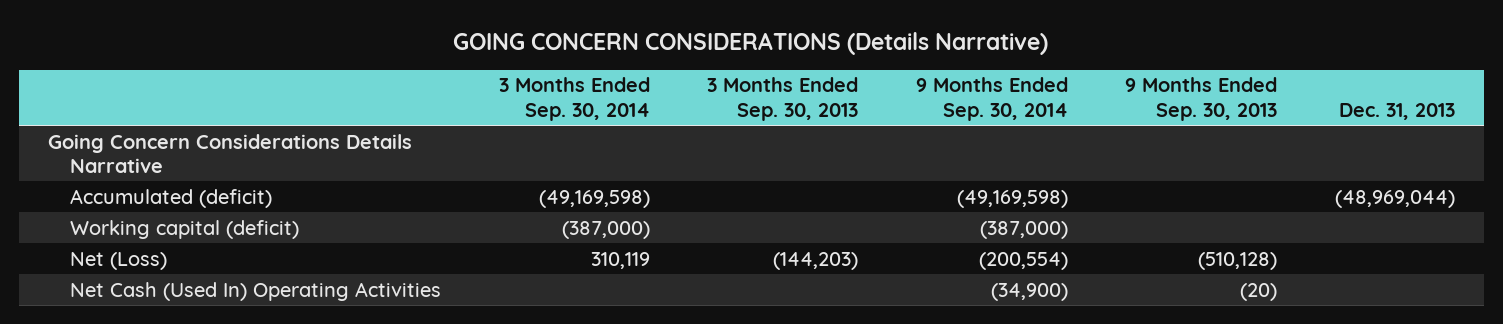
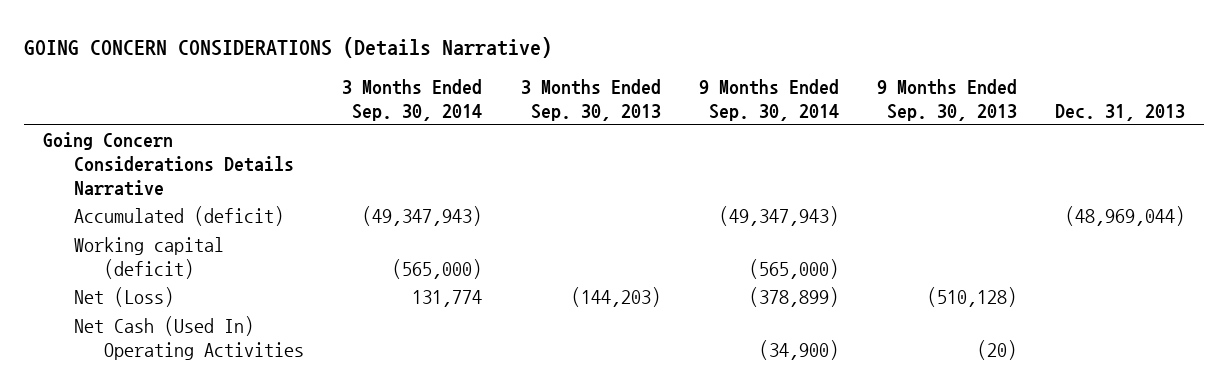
- Accumulated (deficit) | (49,169,598) | | (49,169,598) | | (48,969,044)
- Working capital (deficit) | (387,000) | | (387,000) | |
- Net (Loss) | 310,119 | (144,203) | (200,554) | (510,128) |
+ Accumulated (deficit) | (49,347,943) | | (49,347,943) | | (48,969,044)
+ Working capital (deficit) | (565,000) | | (565,000) | |
+ Net (Loss) | 131,774 | (144,203) | (378,899) | (510,128) |

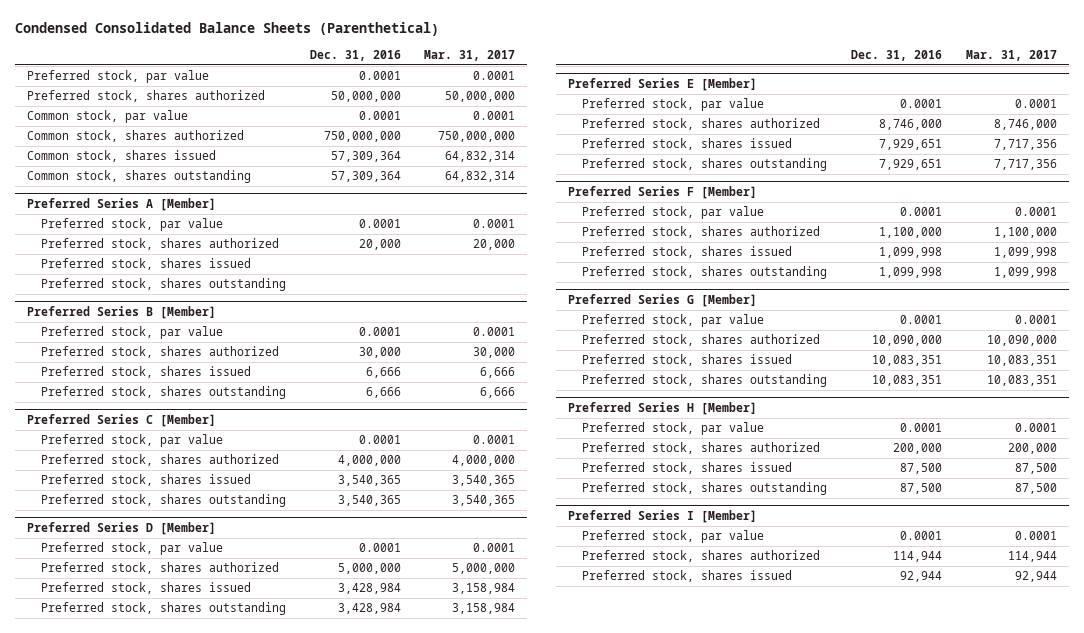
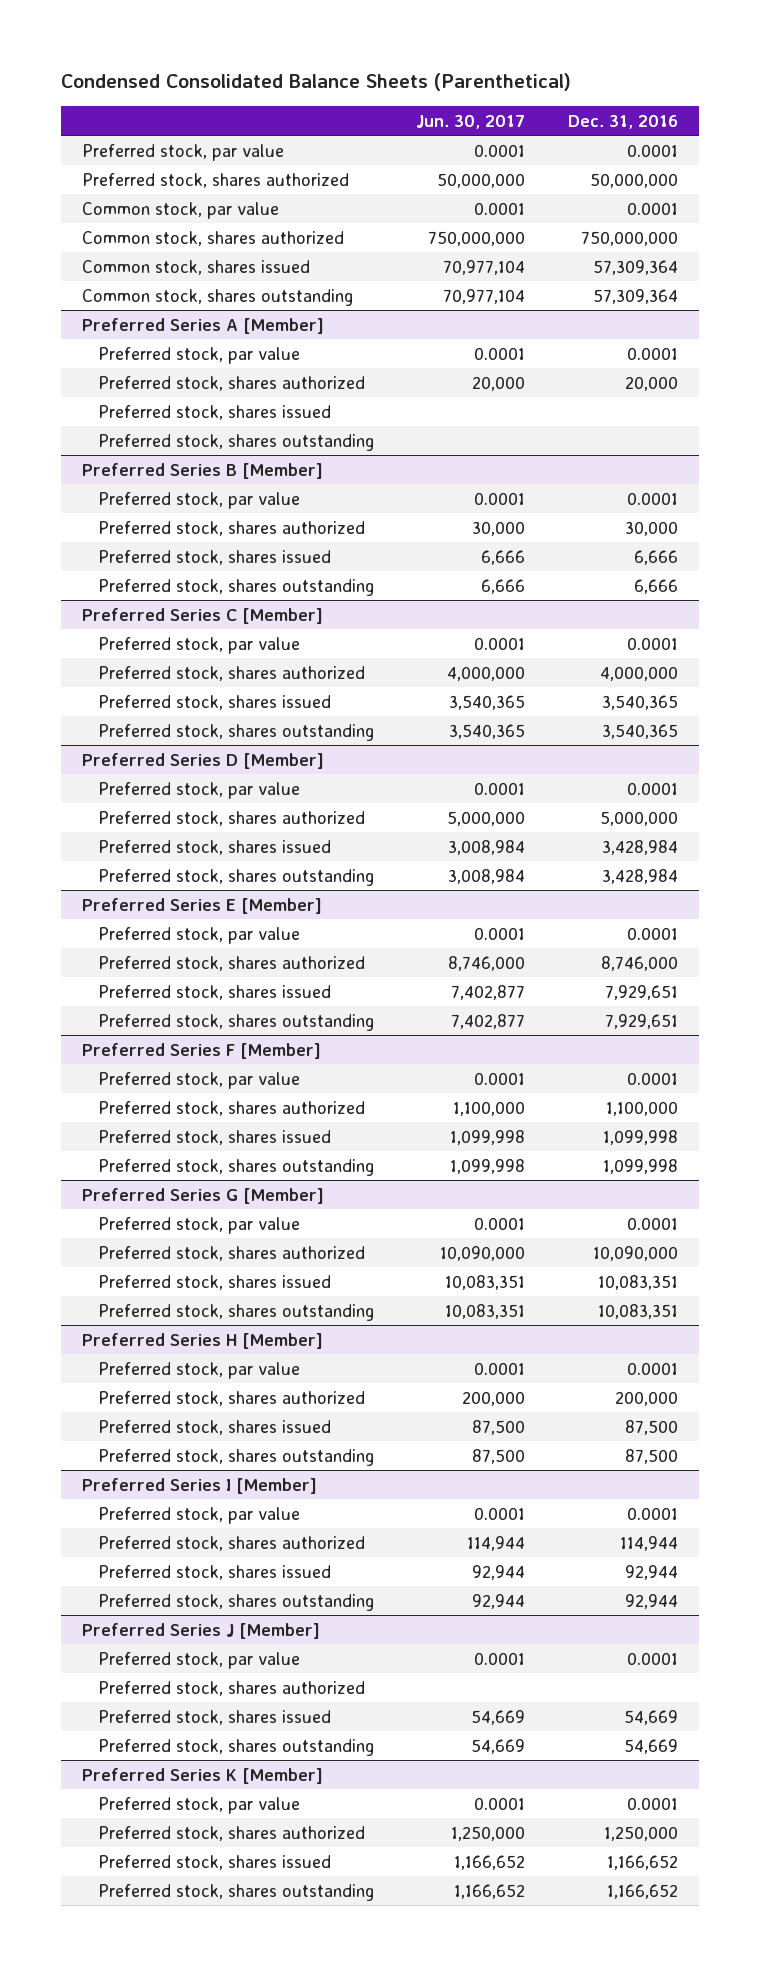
- | Dec. 31, 2016 | Mar. 31, 2017
+ | Jun. 30, 2017 | Dec. 31, 2016
@ Preferred Series I [Member]
+ Preferred stock, shares outstanding | 92,944 | 92,944
+ Preferred Series J [Member]
+ Preferred stock, par value | 0.0001 | 0.0001
+ Preferred stock, shares authorized
+ Preferred stock, shares issued | 54,669 | 54,669
+ Preferred stock, shares outstanding | 54,669 | 54,669
+ Preferred Series K [Member]
+ Preferred stock, par value | 0.0001 | 0.0001
+ Preferred stock, shares authorized | 1,250,000 | 1,250,000
+ Preferred stock, shares issued | 1,166,652 | 1,166,652
+ Preferred stock, shares outstanding | 1,166,652 | 1,166,652

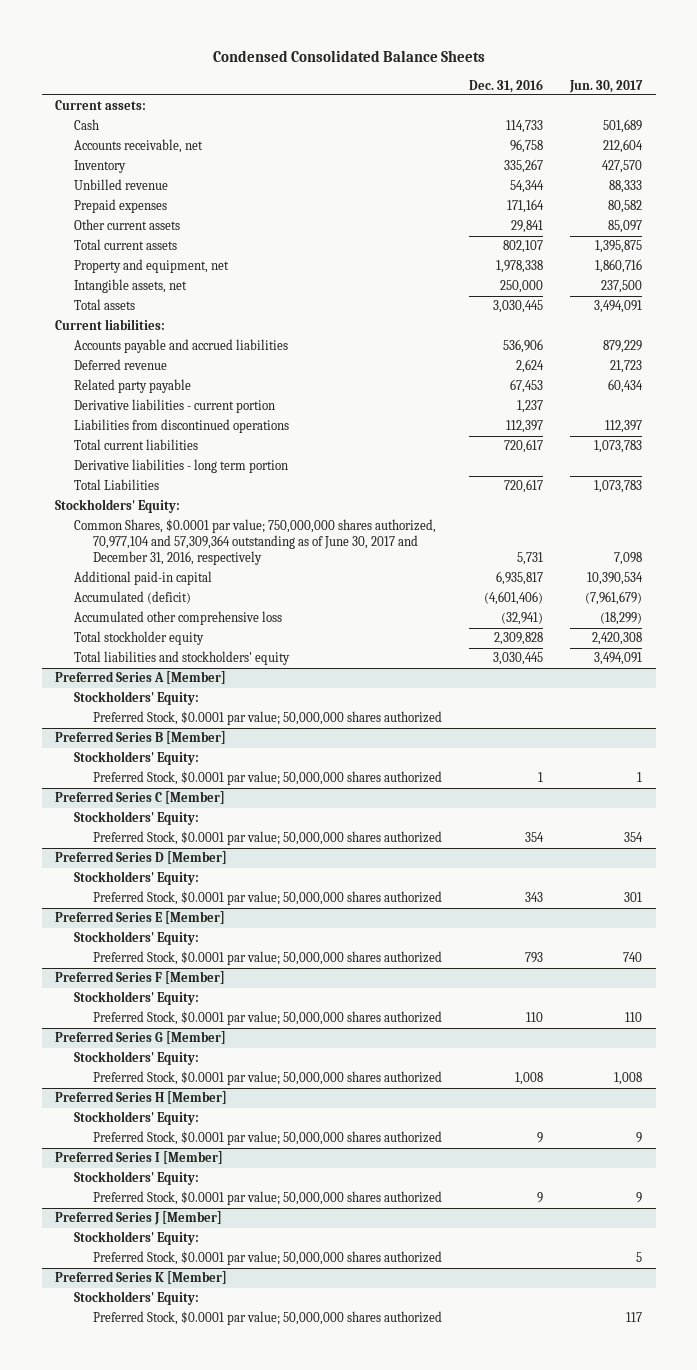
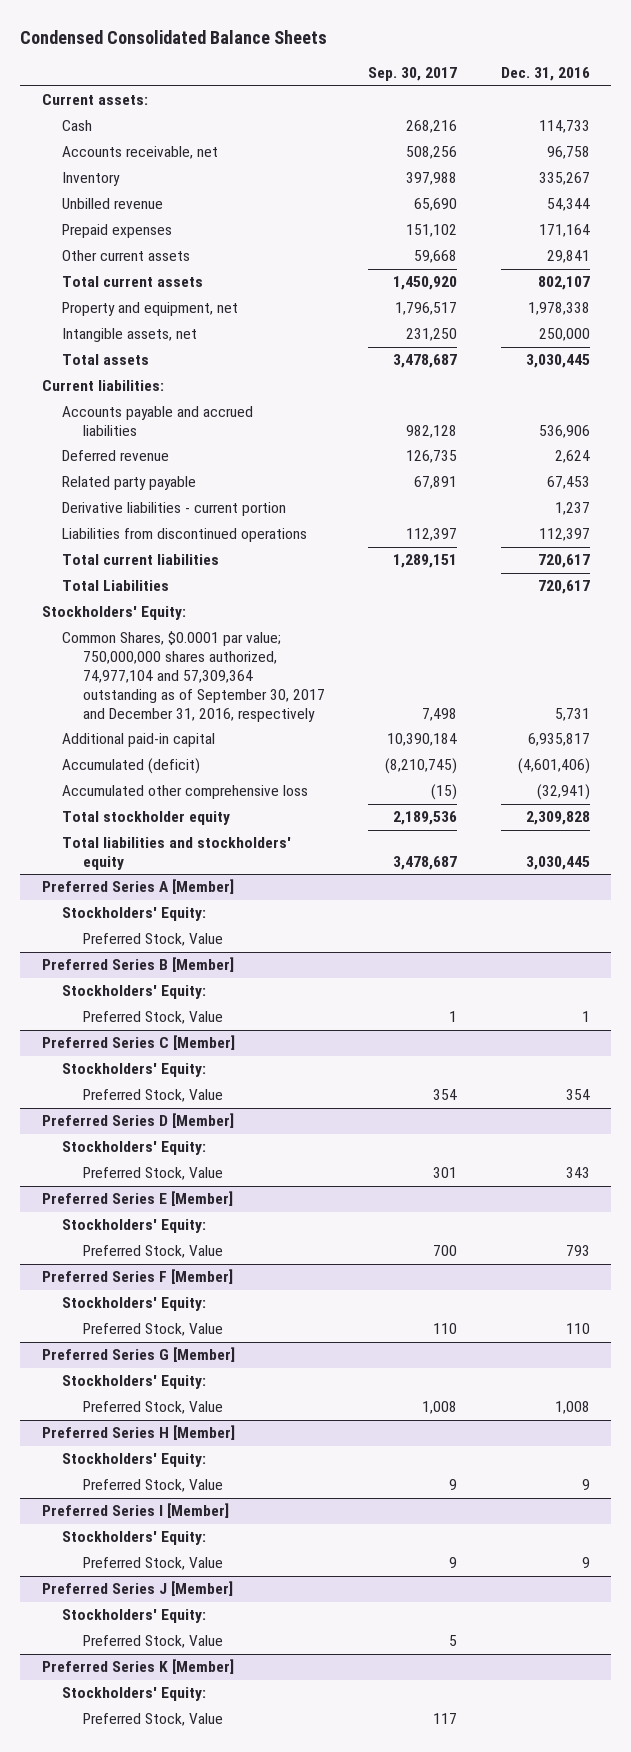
- | Dec. 31, 2016 | Jun. 30, 2017
+ | Sep. 30, 2017 | Dec. 31, 2016
- Derivative liabilities - long term portion
- Common Shares, $0.0001 par value; 750,000,000 shares authorized, 70,977,104 and 57,309,364 outstanding as of June 30, 2017 and December 31, 2016, respectively | 5,731 | 7,098
+ Common Shares, $0.0001 par value; 750,000,000 shares authorized, 74,977,104 and 57,309,364 outstanding as of September 30, 2017 and December 31, 2016, respectively | 7,498 | 5,731
@ Preferred Series A [Member]
- Preferred Stock, $0.0001 par value; 50,000,000 shares authorized
+ Preferred Stock, Value
@ Preferred Series B [Member]
- Preferred Stock, $0.0001 par value; 50,000,000 shares authorized | 1 | 1
+ Preferred Stock, Value | 1 | 1
@ Preferred Series C [Member]
- Preferred Stock, $0.0001 par value; 50,000,000 shares authorized | 354 | 354
+ Preferred Stock, Value | 354 | 354
@ Preferred Series D [Member]
- Preferred Stock, $0.0001 par value; 50,000,000 shares authorized | 343 | 301
+ Preferred Stock, Value | 301 | 343
@ Preferred Series E [Member]
- Preferred Stock, $0.0001 par value; 50,000,000 shares authorized | 793 | 740
+ Preferred Stock, Value | 700 | 793
@ Preferred Series F [Member]
- Preferred Stock, $0.0001 par value; 50,000,000 shares authorized | 110 | 110
+ Preferred Stock, Value | 110 | 110
@ Preferred Series G [Member]
- Preferred Stock, $0.0001 par value; 50,000,000 shares authorized | 1,008 | 1,008
+ Preferred Stock, Value | 1,008 | 1,008
@ Preferred Series H [Member]
- Preferred Stock, $0.0001 par value; 50,000,000 shares authorized | 9 | 9
+ Preferred Stock, Value | 9 | 9
@ Preferred Series I [Member]
- Preferred Stock, $0.0001 par value; 50,000,000 shares authorized | 9 | 9
+ Preferred Stock, Value | 9 | 9
@ Preferred Series J [Member]
- Preferred Stock, $0.0001 par value; 50,000,000 shares authorized | | 5
+ Preferred Stock, Value | 5 |
@ Preferred Series K [Member]
- Preferred Stock, $0.0001 par value; 50,000,000 shares authorized | | 117
+ Preferred Stock, Value | 117 |

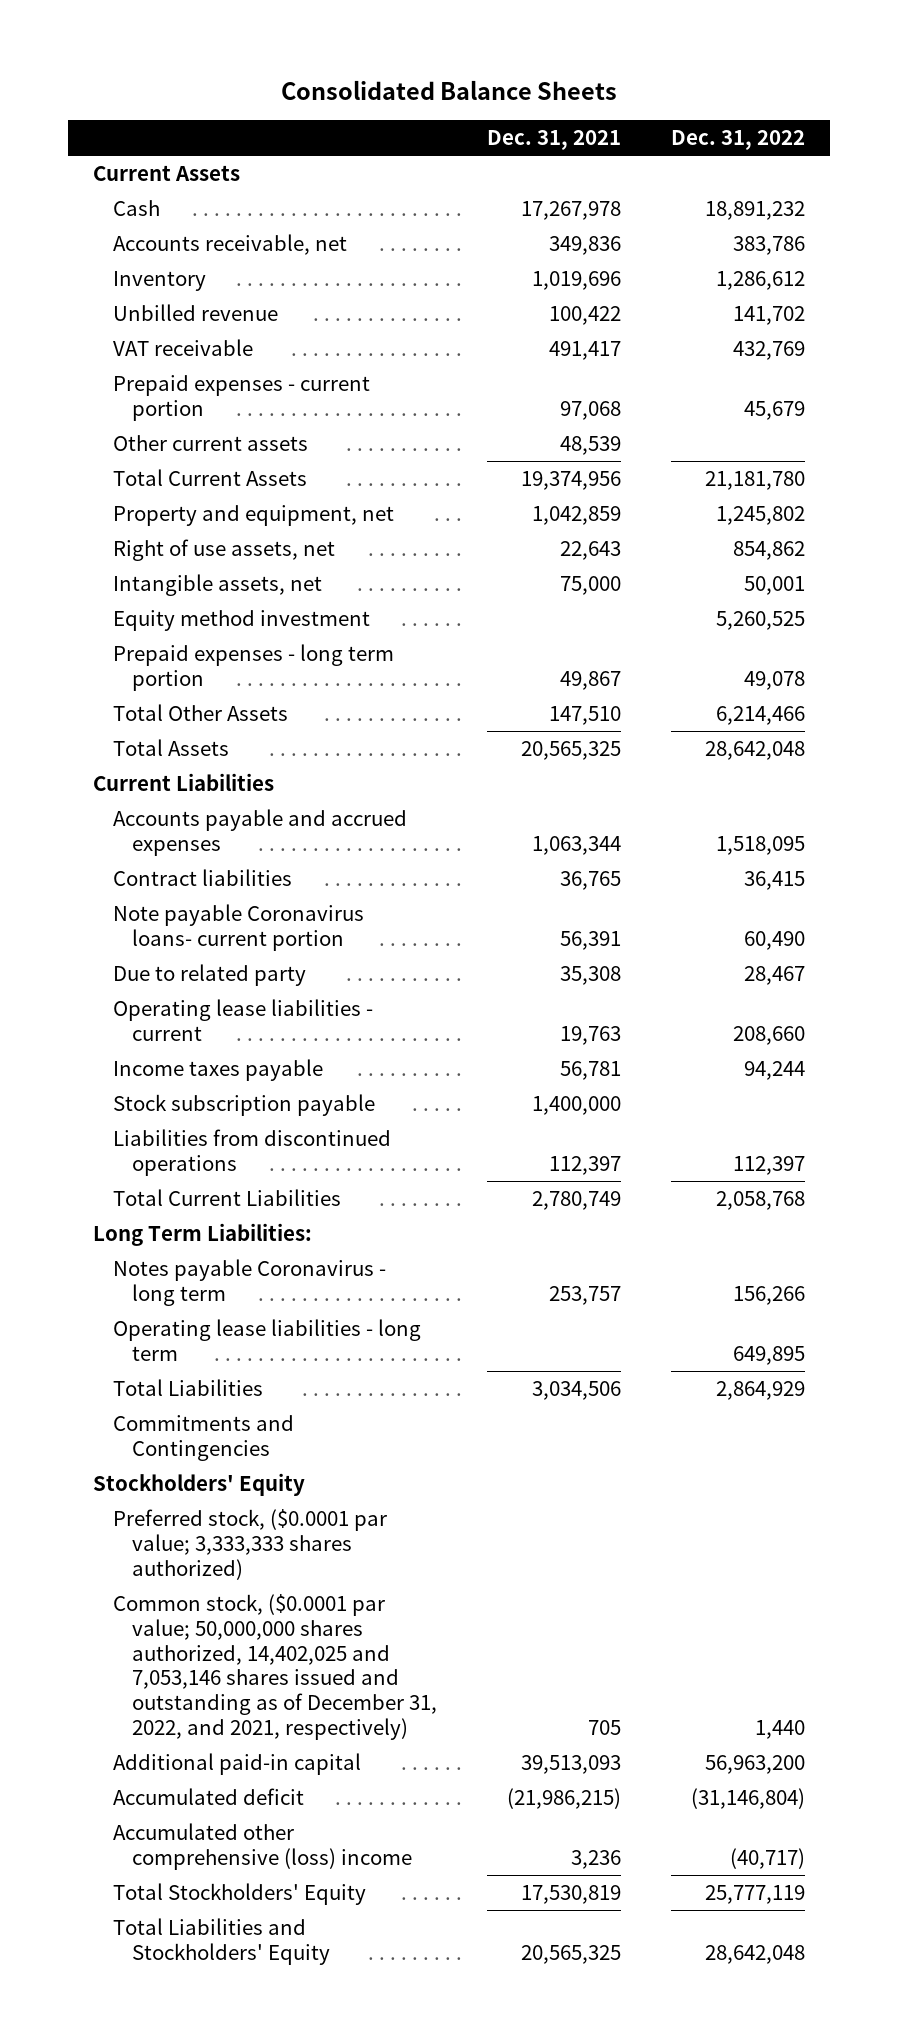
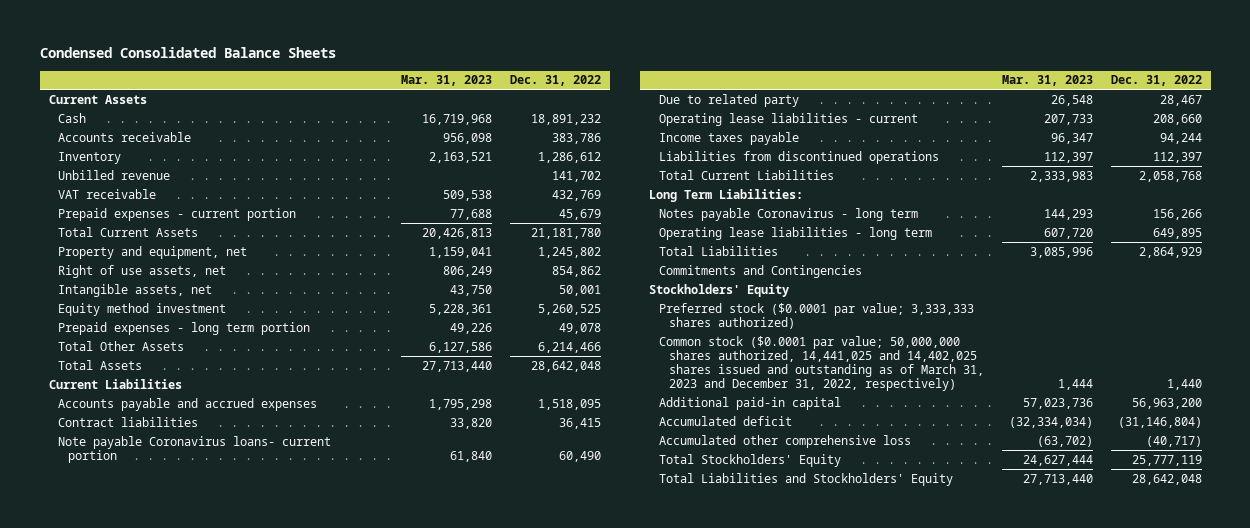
- Consolidated Balance Sheets
+ Condensed Consolidated Balance Sheets
- | Dec. 31, 2021 | Dec. 31, 2022
+ | Mar. 31, 2023 | Dec. 31, 2022
- Accounts receivable, net | 349,836 | 383,786
+ Accounts receivable | 956,098 | 383,786
- Other current assets | 48,539 |
- Stock subscription payable | 1,400,000 |
- Preferred stock, ($0.0001 par value; 3,333,333 shares authorized)
- Common stock, ($0.0001 par value; 50,000,000 shares authorized, 14,402,025 and 7,053,146 shares issued and outstanding as of December 31, 2022, and 2021, respectively) | 705 | 1,440
+ Preferred stock ($0.0001 par value; 3,333,333 shares authorized)
+ Common stock ($0.0001 par value; 50,000,000 shares authorized, 14,441,025 and 14,402,025 shares issued and outstanding as of March 31, 2023 and December 31, 2022, respectively) | 1,444 | 1,440
- Accumulated other comprehensive (loss) income | 3,236 | (40,717)
+ Accumulated other comprehensive loss | (63,702) | (40,717)

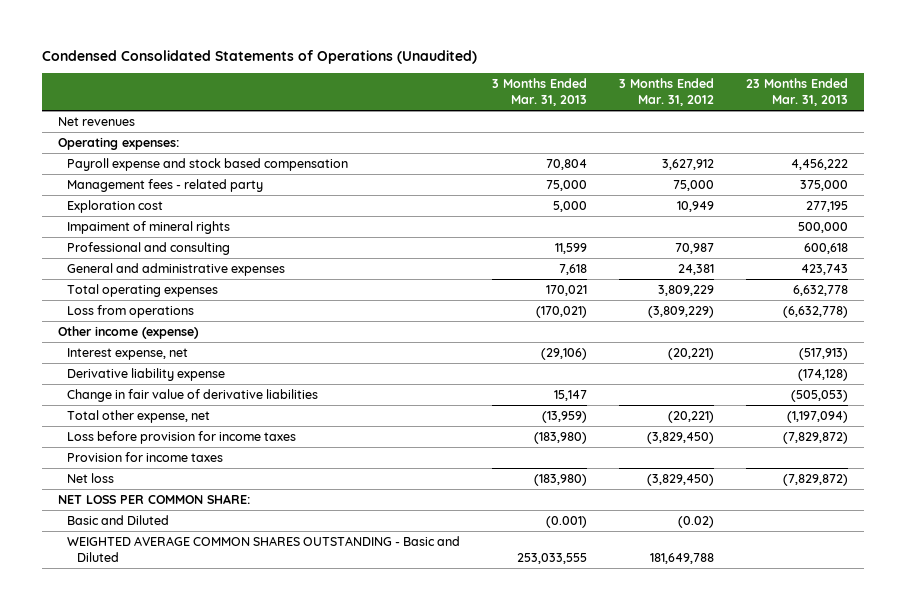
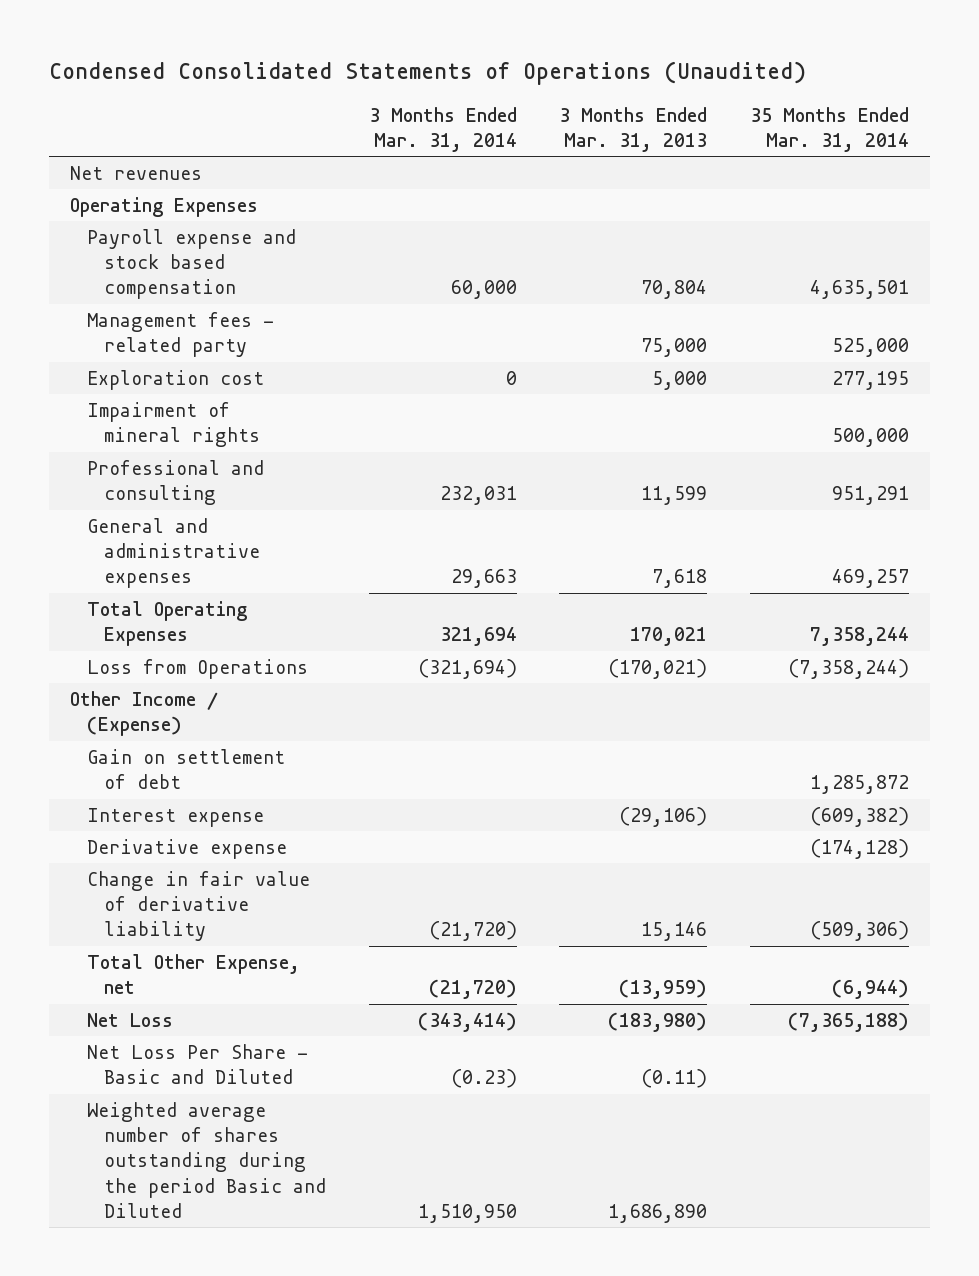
- | 3 Months Ended Mar. 31, 2013 | 3 Months Ended Mar. 31, 2012 | 23 Months Ended Mar. 31, 2013
+ | 3 Months Ended Mar. 31, 2014 | 3 Months Ended Mar. 31, 2013 | 35 Months Ended Mar. 31, 2014
- Operating expenses:
+ Operating Expenses
- Impaiment of mineral rights | | | 500,000
+ Impairment of mineral rights | | | 500,000
- Total operating expenses | 170,021 | 3,809,229 | 6,632,778
- Loss from operations | (170,021) | (3,809,229) | (6,632,778)
- Other income (expense)
- Interest expense, net | (29,106) | (20,221) | (517,913)
- Derivative liability expense | | | (174,128)
- Change in fair value of derivative liabilities | 15,147 | | (505,053)
- Total other expense, net | (13,959) | (20,221) | (1,197,094)
- Loss before provision for income taxes | (183,980) | (3,829,450) | (7,829,872)
- Provision for income taxes
- Net loss | (183,980) | (3,829,450) | (7,829,872)
- NET LOSS PER COMMON SHARE:
- Basic and Diluted | (0.001) | (0.02) |
- WEIGHTED AVERAGE COMMON SHARES OUTSTANDING - Basic and Diluted | 253,033,555 | 181,649,788 |
+ Total Operating Expenses | 321,694 | 170,021 | 7,358,244
+ Loss from Operations | (321,694) | (170,021) | (7,358,244)
+ Other Income / (Expense)
+ Gain on settlement of debt | | | 1,285,872
+ Interest expense | | (29,106) | (609,382)
+ Derivative expense | | | (174,128)
+ Change in fair value of derivative liability | (21,720) | 15,146 | (509,306)
+ Total Other Expense, net | (21,720) | (13,959) | (6,944)
+ Net Loss | (343,414) | (183,980) | (7,365,188)
+ Net Loss Per Share - Basic and Diluted | (0.23) | (0.11) |
+ Weighted average number of shares outstanding during the period Basic and Diluted | 1,510,950 | 1,686,890 |

